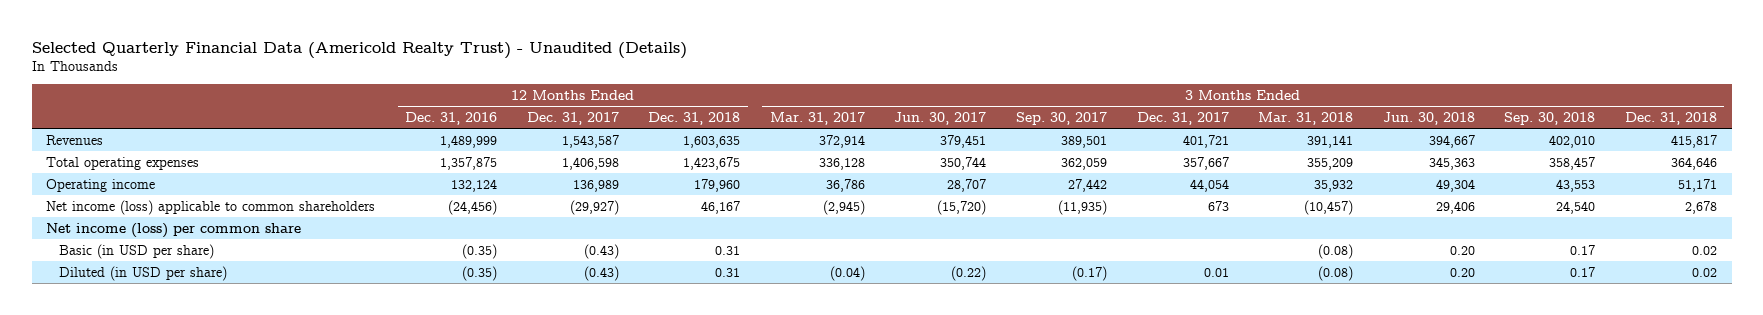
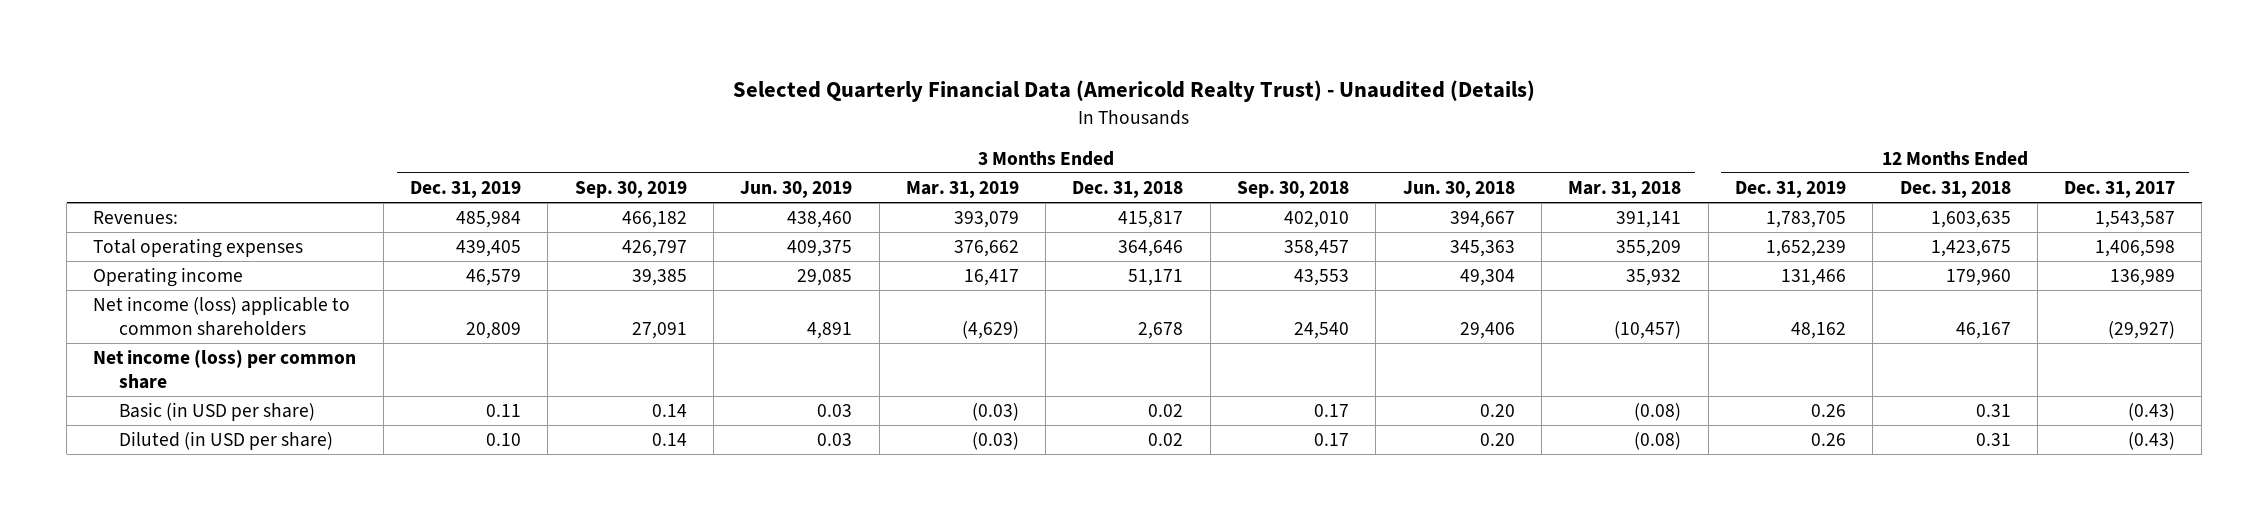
- | 12 Months Ended Dec. 31, 2016 | 12 Months Ended Dec. 31, 2017 | 12 Months Ended Dec. 31, 2018 | 3 Months Ended Mar. 31, 2017 | 3 Months Ended Jun. 30, 2017 | 3 Months Ended Sep. 30, 2017 | 3 Months Ended Dec. 31, 2017 | 3 Months Ended Mar. 31, 2018 | 3 Months Ended Jun. 30, 2018 | 3 Months Ended Sep. 30, 2018 | 3 Months Ended Dec. 31, 2018
+ | 3 Months Ended Dec. 31, 2019 | 3 Months Ended Sep. 30, 2019 | 3 Months Ended Jun. 30, 2019 | 3 Months Ended Mar. 31, 2019 | 3 Months Ended Dec. 31, 2018 | 3 Months Ended Sep. 30, 2018 | 3 Months Ended Jun. 30, 2018 | 3 Months Ended Mar. 31, 2018 | 12 Months Ended Dec. 31, 2019 | 12 Months Ended Dec. 31, 2018 | 12 Months Ended Dec. 31, 2017
- Revenues | 1,489,999 | 1,543,587 | 1,603,635 | 372,914 | 379,451 | 389,501 | 401,721 | 391,141 | 394,667 | 402,010 | 415,817
+ Revenues: | 485,984 | 466,182 | 438,460 | 393,079 | 415,817 | 402,010 | 394,667 | 391,141 | 1,783,705 | 1,603,635 | 1,543,587

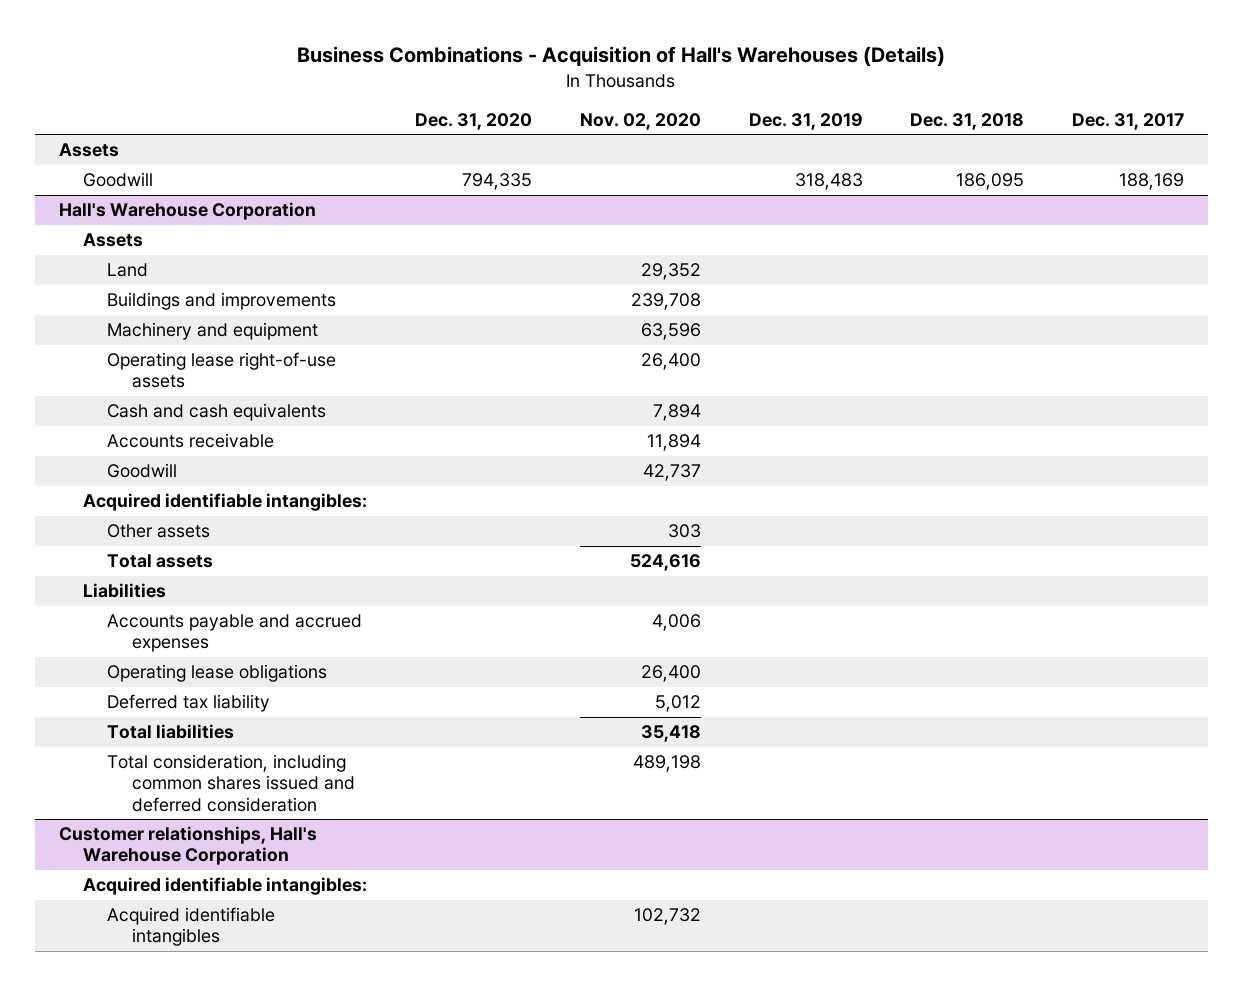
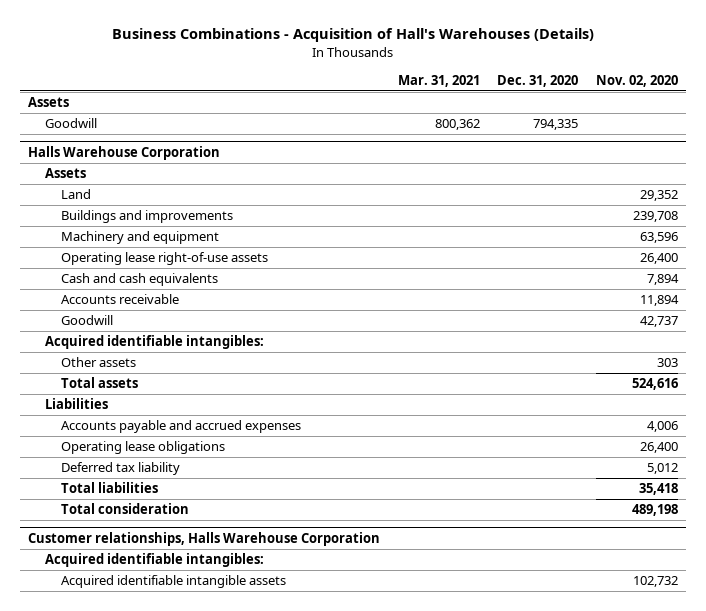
- | Dec. 31, 2020 | Nov. 02, 2020 | Dec. 31, 2019 | Dec. 31, 2018 | Dec. 31, 2017
+ | Mar. 31, 2021 | Dec. 31, 2020 | Nov. 02, 2020
- Hall's Warehouse Corporation
+ Halls Warehouse Corporation
- Total consideration, including common shares issued and deferred consideration | | 489,198 | | |
- Customer relationships, Hall's Warehouse Corporation
+ Total consideration | | | 489,198
+ Customer relationships, Halls Warehouse Corporation
- Acquired identifiable intangibles | | 102,732 | | |
+ Acquired identifiable intangible assets | | | 102,732

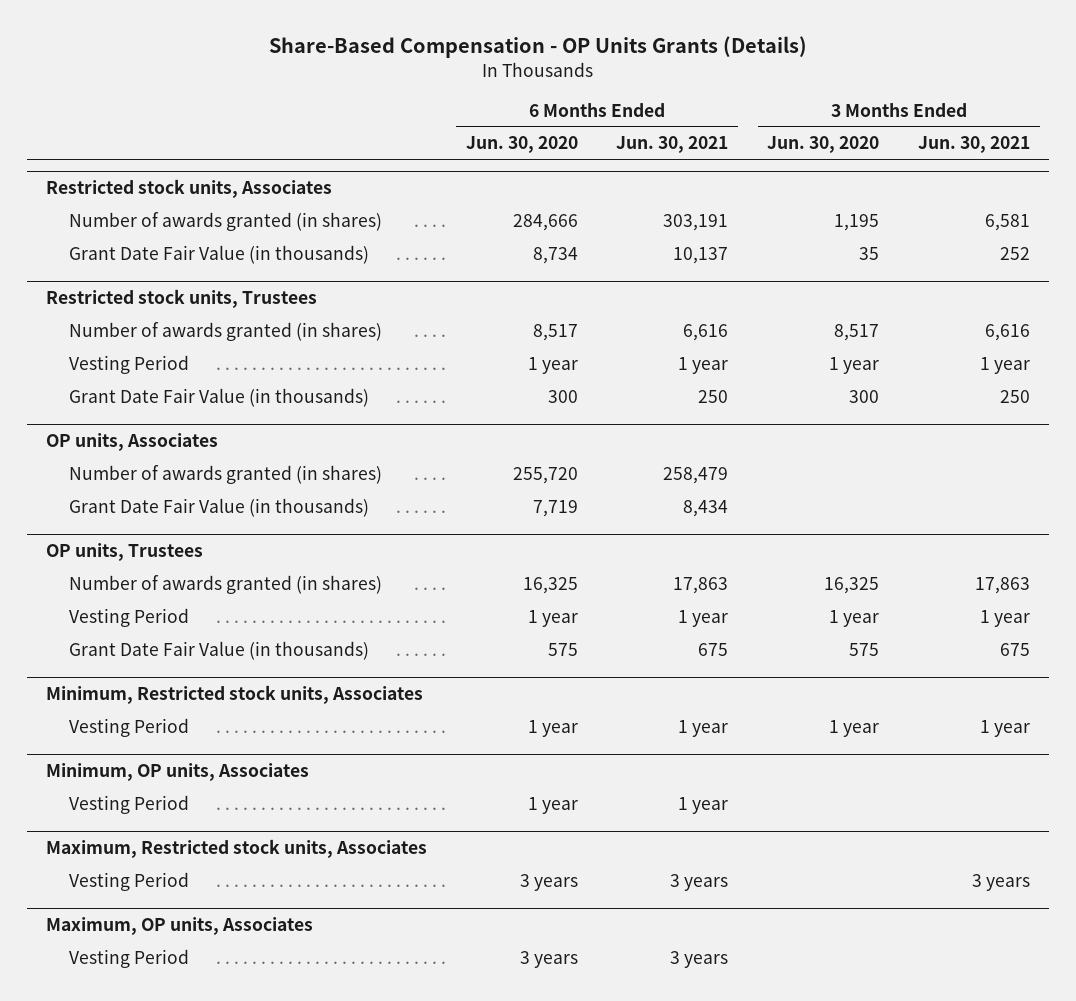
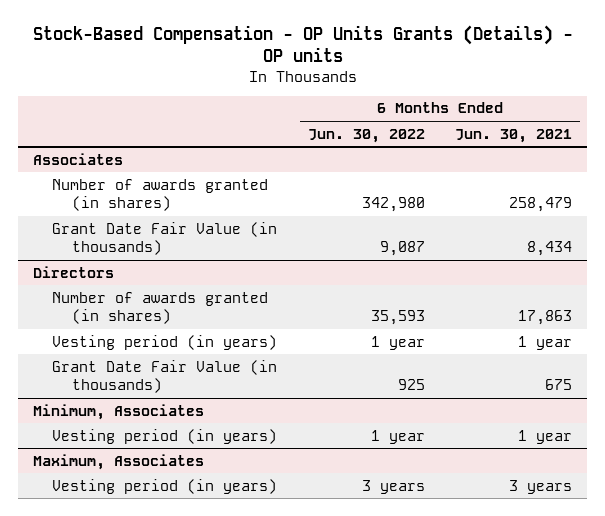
- Share-Based Compensation - OP Units Grants (Details)
+ Stock-Based Compensation - OP Units Grants (Details) - OP units
- | 6 Months Ended Jun. 30, 2020 | 6 Months Ended Jun. 30, 2021 | 3 Months Ended Jun. 30, 2020 | 3 Months Ended Jun. 30, 2021
+ | 6 Months Ended Jun. 30, 2022 | 6 Months Ended Jun. 30, 2021
- Restricted stock units, Associates
- Number of awards granted (in shares) | 284,666 | 303,191 | 1,195 | 6,581
- Grant Date Fair Value (in thousands) | 8,734 | 10,137 | 35 | 252
- Restricted stock units, Trustees
- Number of awards granted (in shares) | 8,517 | 6,616 | 8,517 | 6,616
- Vesting Period | 1 year | 1 year | 1 year | 1 year
- Grant Date Fair Value (in thousands) | 300 | 250 | 300 | 250
- OP units, Associates
+ Associates
- OP units, Trustees
+ Directors
- Vesting Period | 1 year | 1 year | 1 year | 1 year
+ Vesting period (in years) | 1 year | 1 year
- Minimum, Restricted stock units, Associates
- Vesting Period | 1 year | 1 year | 1 year | 1 year
- Minimum, OP units, Associates
- Vesting Period | 1 year | 1 year | |
- Maximum, Restricted stock units, Associates
- Vesting Period | 3 years | 3 years | | 3 years
- Maximum, OP units, Associates
- Vesting Period | 3 years | 3 years | |
+ Minimum, Associates
+ Vesting period (in years) | 1 year | 1 year
+ Maximum, Associates
+ Vesting period (in years) | 3 years | 3 years

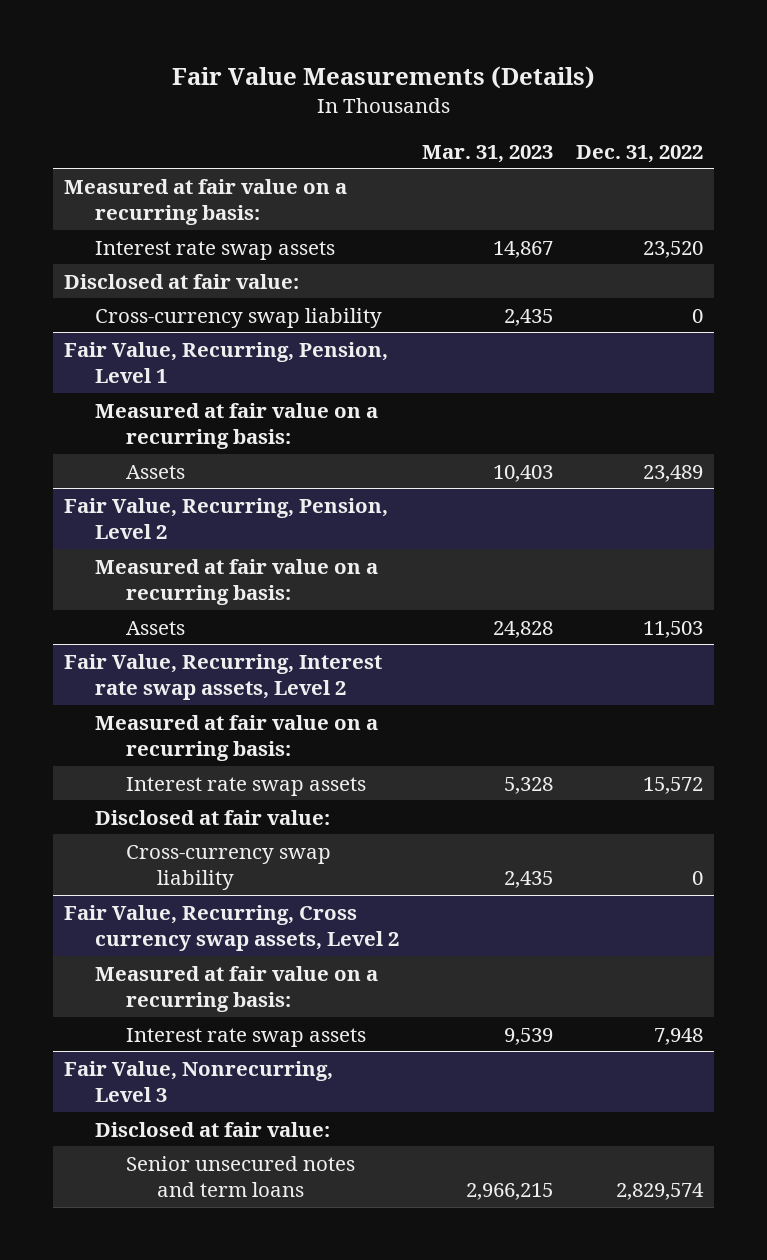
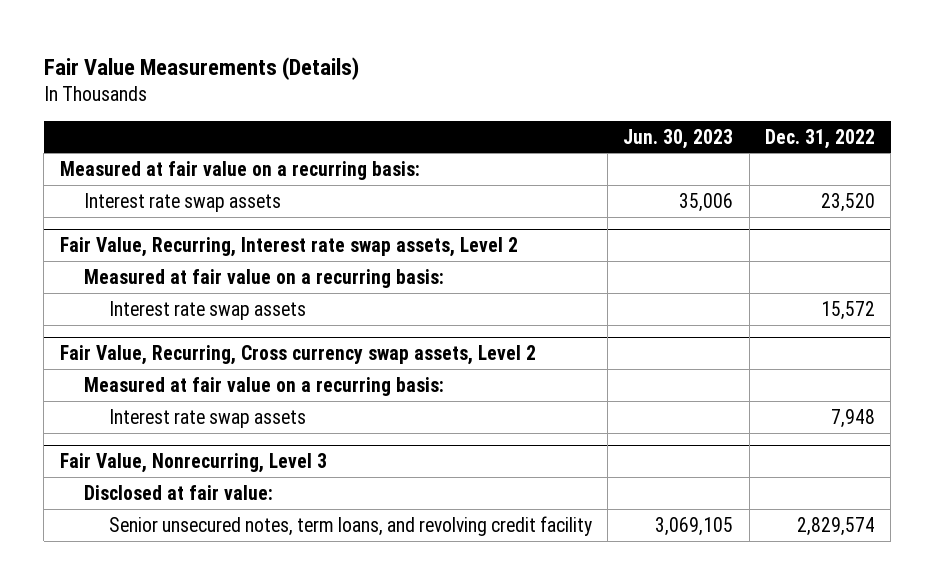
- | Mar. 31, 2023 | Dec. 31, 2022
+ | Jun. 30, 2023 | Dec. 31, 2022
- Disclosed at fair value:
- Cross-currency swap liability | 2,435 | 0
- Fair Value, Recurring, Pension, Level 1
- Measured at fair value on a recurring basis:
- Assets | 10,403 | 23,489
- Fair Value, Recurring, Pension, Level 2
- Measured at fair value on a recurring basis:
- Assets | 24,828 | 11,503
@ Fair Value, Recurring, Interest rate swap assets, Level 2
- Disclosed at fair value:
- Cross-currency swap liability | 2,435 | 0
@ Fair Value, Nonrecurring, Level 3
- Senior unsecured notes and term loans | 2,966,215 | 2,829,574
+ Senior unsecured notes, term loans, and revolving credit facility | 3,069,105 | 2,829,574

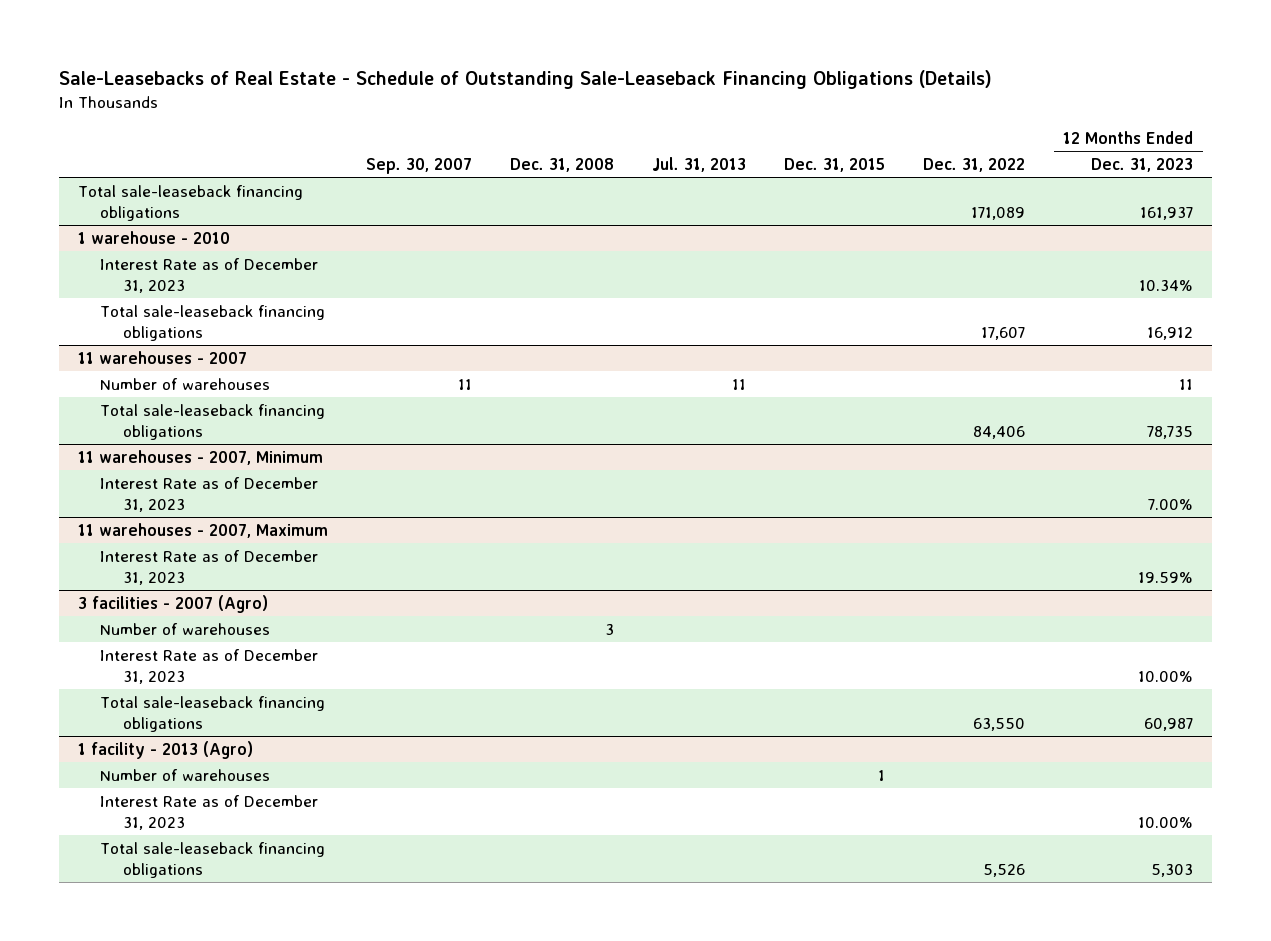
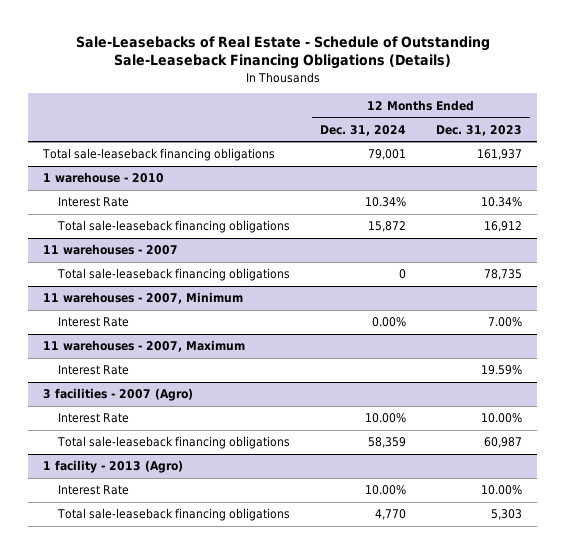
- | Sep. 30, 2007 | Dec. 31, 2008 | Jul. 31, 2013 | Dec. 31, 2015 | Dec. 31, 2022 | 12 Months Ended Dec. 31, 2023
+ | 12 Months Ended Dec. 31, 2024 | 12 Months Ended Dec. 31, 2023
@ 1 warehouse - 2010
- Interest Rate as of December 31, 2023 | | | | | | 10.34%
+ Interest Rate | 10.34% | 10.34%
@ 11 warehouses - 2007
- Number of warehouses | 11 | | 11 | | | 11
@ 11 warehouses - 2007, Minimum
- Interest Rate as of December 31, 2023 | | | | | | 7.00%
+ Interest Rate | 0.00% | 7.00%
@ 11 warehouses - 2007, Maximum
- Interest Rate as of December 31, 2023 | | | | | | 19.59%
+ Interest Rate | | 19.59%
@ 3 facilities - 2007 (Agro)
- Number of warehouses | | 3 | | | |
- Interest Rate as of December 31, 2023 | | | | | | 10.00%
+ Interest Rate | 10.00% | 10.00%
@ 1 facility - 2013 (Agro)
- Number of warehouses | | | | 1 | |
- Interest Rate as of December 31, 2023 | | | | | | 10.00%
+ Interest Rate | 10.00% | 10.00%

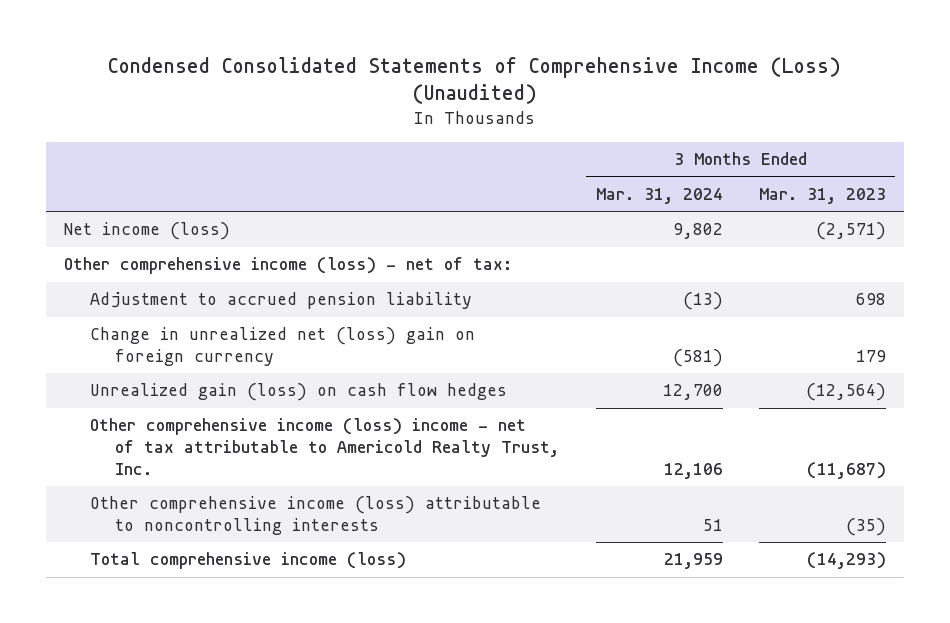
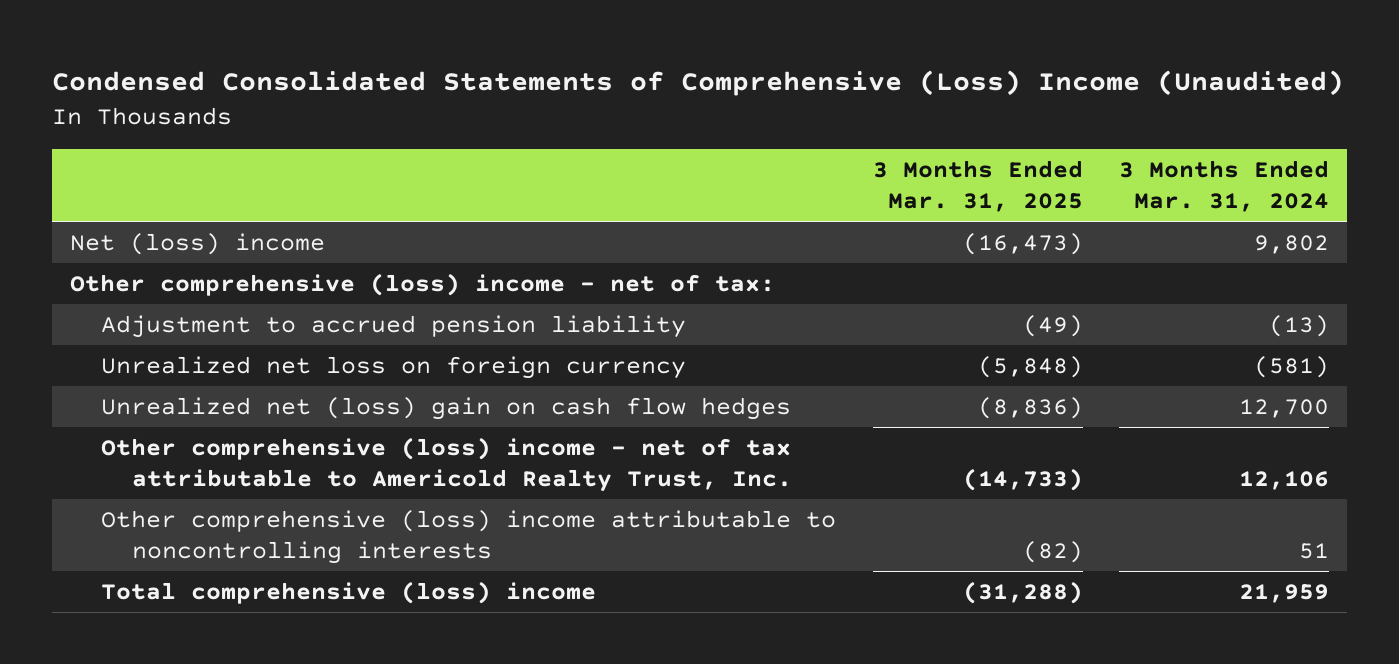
- Condensed Consolidated Statements of Comprehensive Income (Loss) (Unaudited)
+ Condensed Consolidated Statements of Comprehensive (Loss) Income (Unaudited)
- | 3 Months Ended Mar. 31, 2024 | 3 Months Ended Mar. 31, 2023
+ | 3 Months Ended Mar. 31, 2025 | 3 Months Ended Mar. 31, 2024
- Net income (loss) | 9,802 | (2,571)
- Other comprehensive income (loss) - net of tax:
+ Net (loss) income | (16,473) | 9,802
+ Other comprehensive (loss) income - net of tax:
- Change in unrealized net (loss) gain on foreign currency | (581) | 179
- Unrealized gain (loss) on cash flow hedges | 12,700 | (12,564)
- Other comprehensive income (loss) income - net of tax attributable to Americold Realty Trust, Inc. | 12,106 | (11,687)
- Other comprehensive income (loss) attributable to noncontrolling interests | 51 | (35)
- Total comprehensive income (loss) | 21,959 | (14,293)
+ Unrealized net loss on foreign currency | (5,848) | (581)
+ Unrealized net (loss) gain on cash flow hedges | (8,836) | 12,700
+ Other comprehensive (loss) income - net of tax attributable to Americold Realty Trust, Inc. | (14,733) | 12,106
+ Other comprehensive (loss) income attributable to noncontrolling interests | (82) | 51
+ Total comprehensive (loss) income | (31,288) | 21,959

